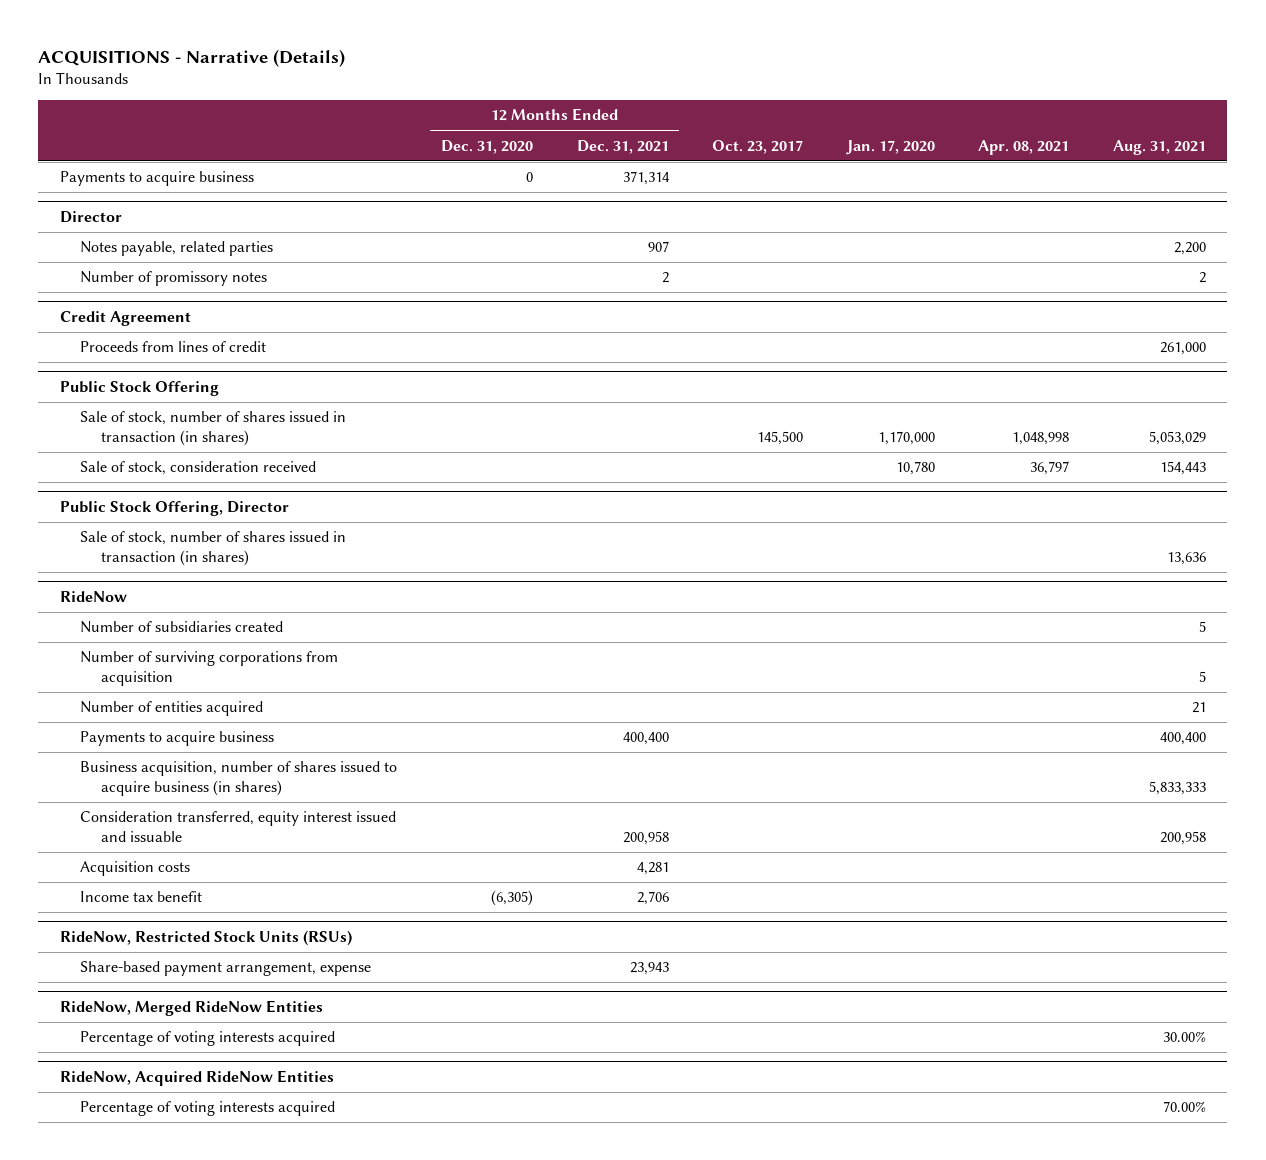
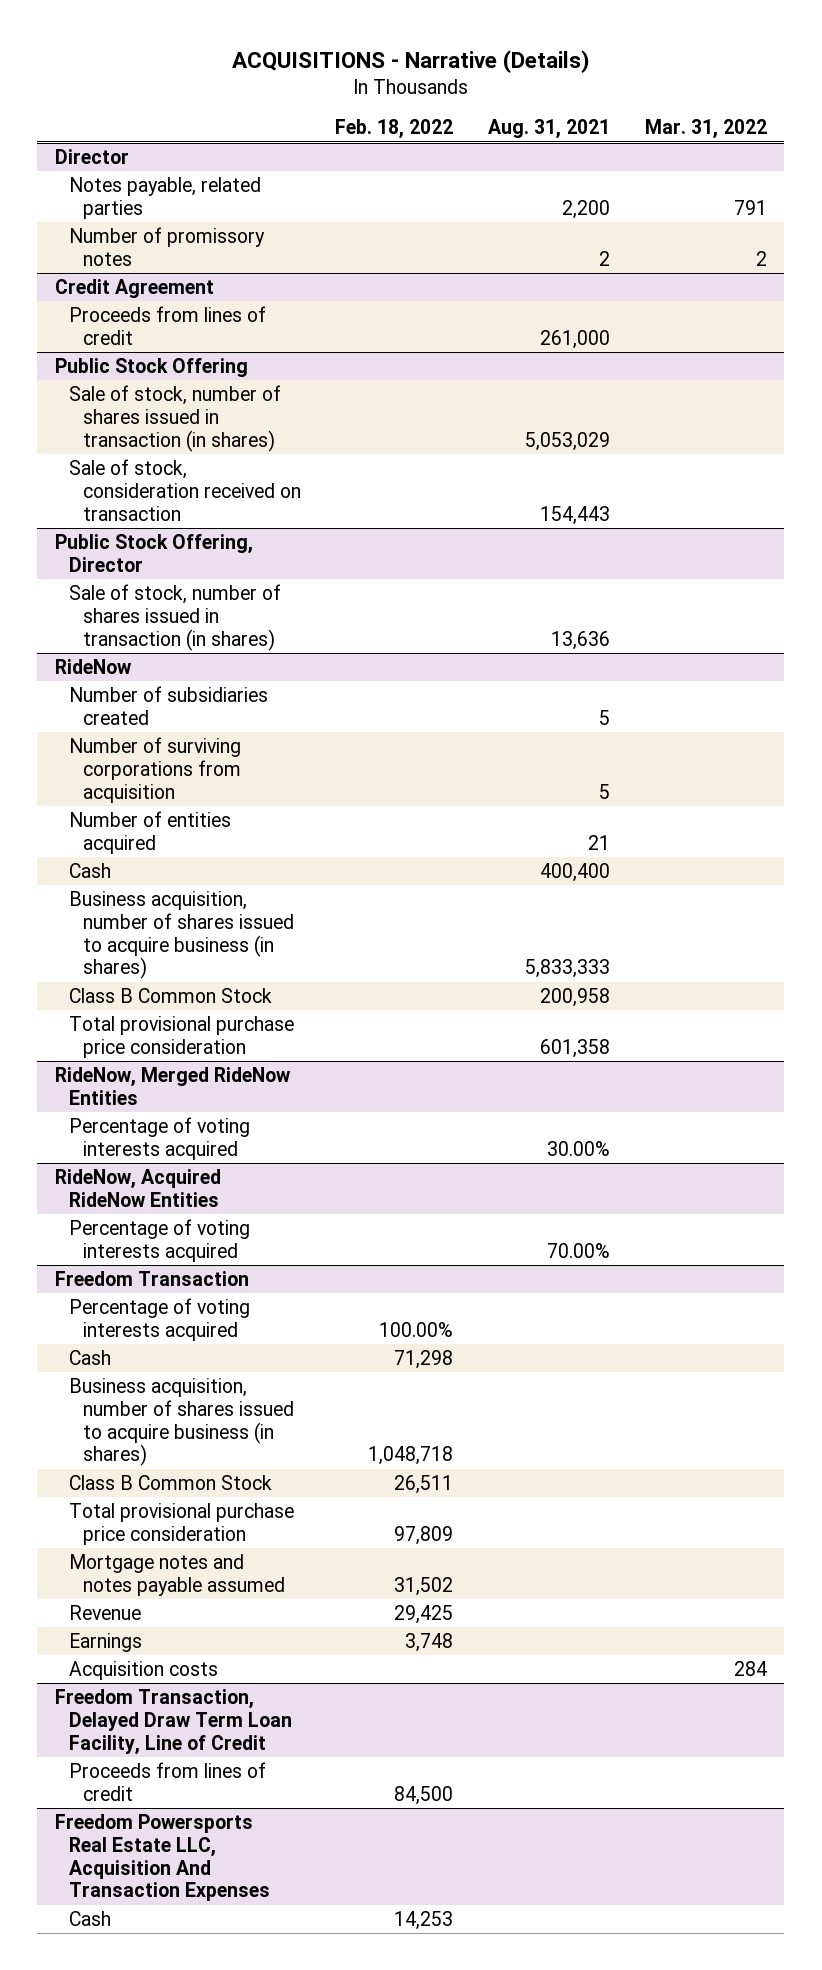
- | 12 Months Ended Dec. 31, 2020 | 12 Months Ended Dec. 31, 2021 | Oct. 23, 2017 | Jan. 17, 2020 | Apr. 08, 2021 | Aug. 31, 2021
+ | Feb. 18, 2022 | Aug. 31, 2021 | Mar. 31, 2022
- Payments to acquire business | 0 | 371,314 | | | |
@ Public Stock Offering
- Sale of stock, consideration received | | | | 10,780 | 36,797 | 154,443
+ Sale of stock, consideration received on transaction | | 154,443 |
@ RideNow
- Payments to acquire business | | 400,400 | | | | 400,400
+ Cash | | 400,400 |
- Consideration transferred, equity interest issued and issuable | | 200,958 | | | | 200,958
- Acquisition costs | | 4,281 | | | |
- Income tax benefit | (6,305) | 2,706 | | | |
- RideNow, Restricted Stock Units (RSUs)
- Share-based payment arrangement, expense | | 23,943 | | | |
@ RideNow
+ Class B Common Stock | | 200,958 |
+ Total provisional purchase price consideration | | 601,358 |
+ Freedom Transaction
+ Percentage of voting interests acquired | 100.00% | |
+ Cash | 71,298 | |
+ Business acquisition, number of shares issued to acquire business (in shares) | 1,048,718 | |
+ Class B Common Stock | 26,511 | |
+ Total provisional purchase price consideration | 97,809 | |
+ Mortgage notes and notes payable assumed | 31,502 | |
+ Revenue | 29,425 | |
+ Earnings | 3,748 | |
+ Acquisition costs | | | 284
+ Freedom Transaction, Delayed Draw Term Loan Facility, Line of Credit
+ Proceeds from lines of credit | 84,500 | |
+ Freedom Powersports Real Estate LLC, Acquisition And Transaction Expenses
+ Cash | 14,253 | |

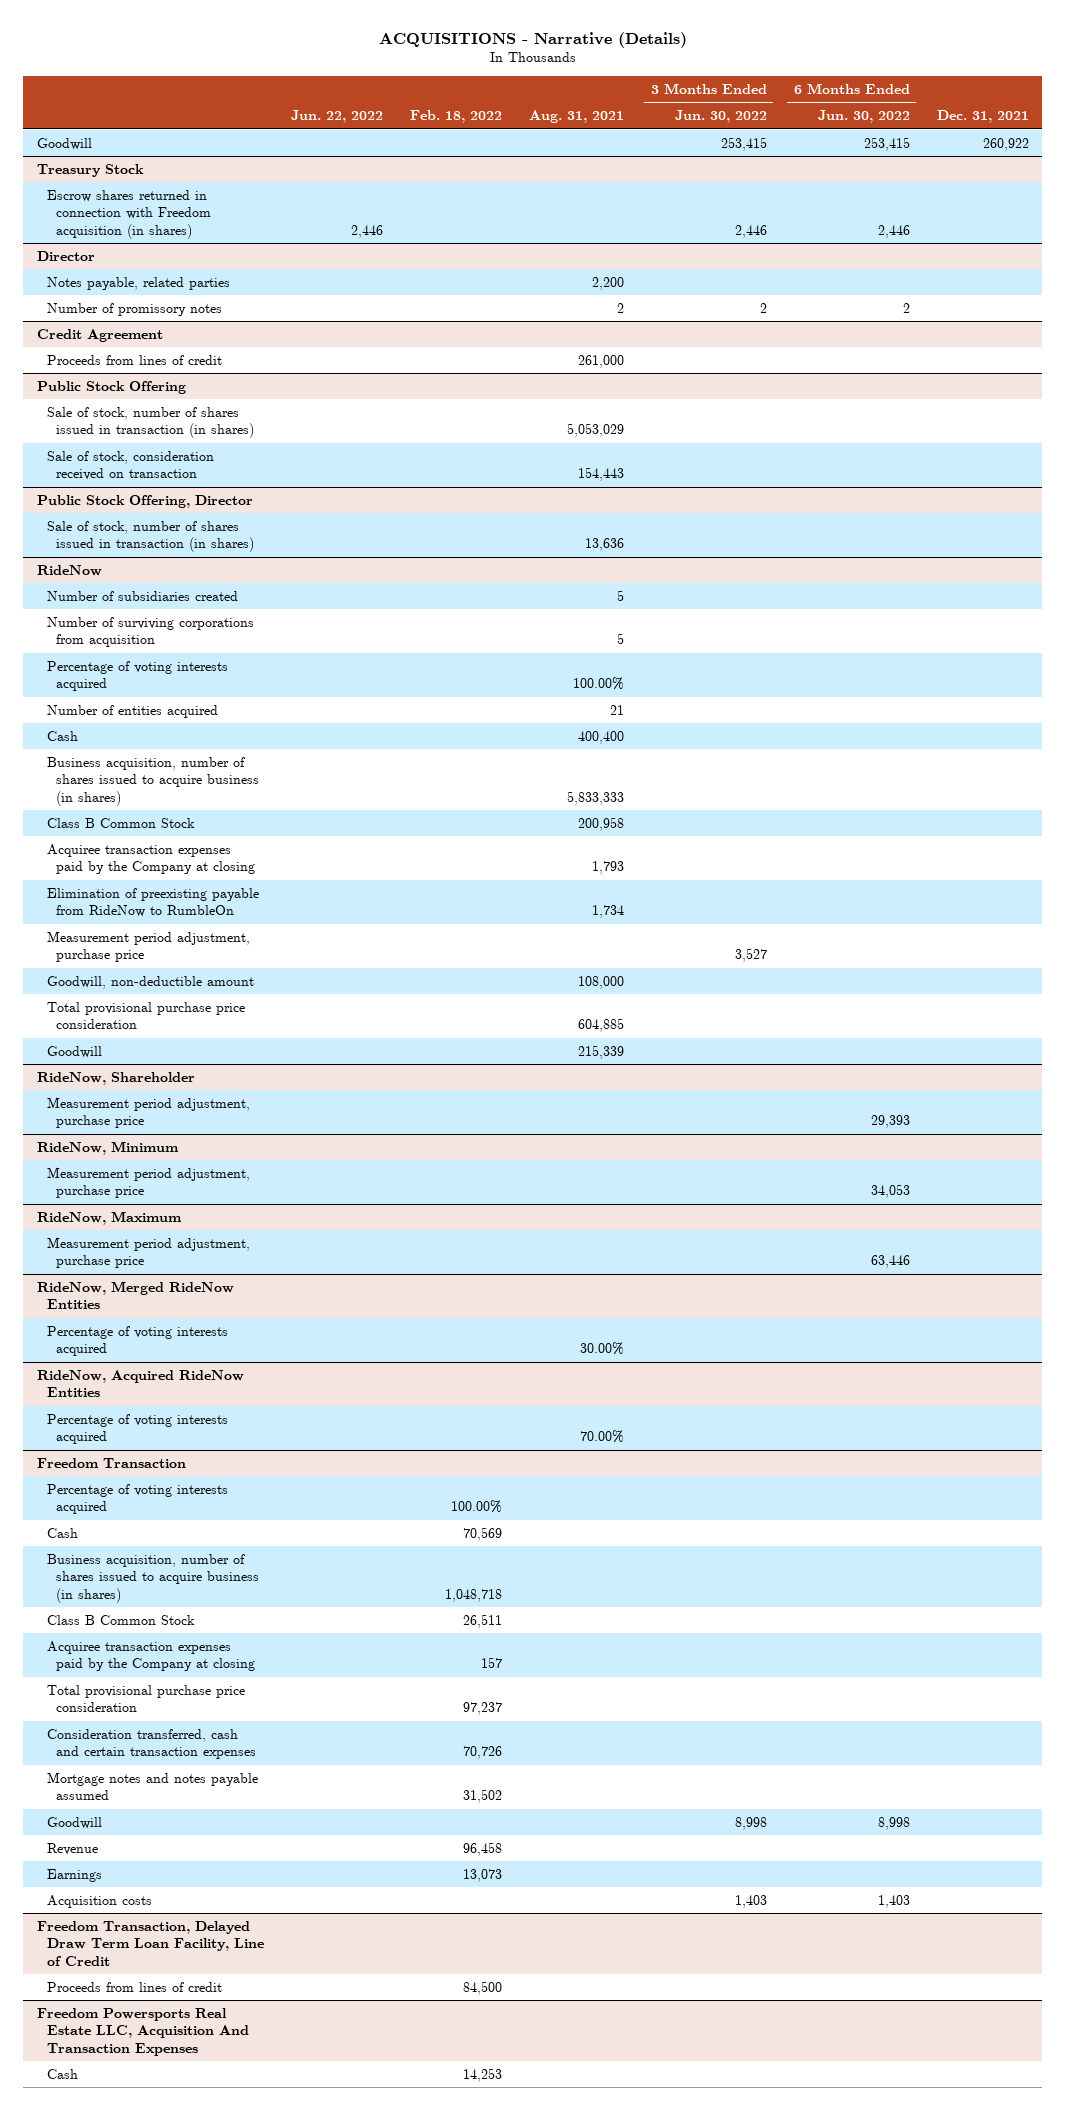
- | Feb. 18, 2022 | Aug. 31, 2021 | Mar. 31, 2022
+ | Jun. 22, 2022 | Feb. 18, 2022 | Aug. 31, 2021 | 3 Months Ended Jun. 30, 2022 | 6 Months Ended Jun. 30, 2022 | Dec. 31, 2021
+ Goodwill | | | | 253,415 | 253,415 | 260,922
+ Treasury Stock
+ Escrow shares returned in connection with Freedom acquisition (in shares) | 2,446 | | | 2,446 | 2,446 |
@ RideNow
+ Percentage of voting interests acquired | | | 100.00% | | |
- Total provisional purchase price consideration | | 601,358 |
+ Acquiree transaction expenses paid by the Company at closing | | | 1,793 | | |
+ Elimination of preexisting payable from RideNow to RumbleOn | | | 1,734 | | |
+ Measurement period adjustment, purchase price | | | | 3,527 | |
+ Goodwill, non-deductible amount | | | 108,000 | | |
+ Total provisional purchase price consideration | | | 604,885 | | |
+ Goodwill | | | 215,339 | | |
+ RideNow, Shareholder
+ Measurement period adjustment, purchase price | | | | | 29,393 |
+ RideNow, Minimum
+ Measurement period adjustment, purchase price | | | | | 34,053 |
+ RideNow, Maximum
+ Measurement period adjustment, purchase price | | | | | 63,446 |
@ Freedom Transaction
- Cash | 71,298 | |
+ Cash | | 70,569 | | | |
- Total provisional purchase price consideration | 97,809 | |
+ Acquiree transaction expenses paid by the Company at closing | | 157 | | | |
+ Total provisional purchase price consideration | | 97,237 | | | |
+ Consideration transferred, cash and certain transaction expenses | | 70,726 | | | |
- Revenue | 29,425 | |
- Earnings | 3,748 | |
+ Goodwill | | | | 8,998 | 8,998 |
+ Revenue | | 96,458 | | | |
+ Earnings | | 13,073 | | | |

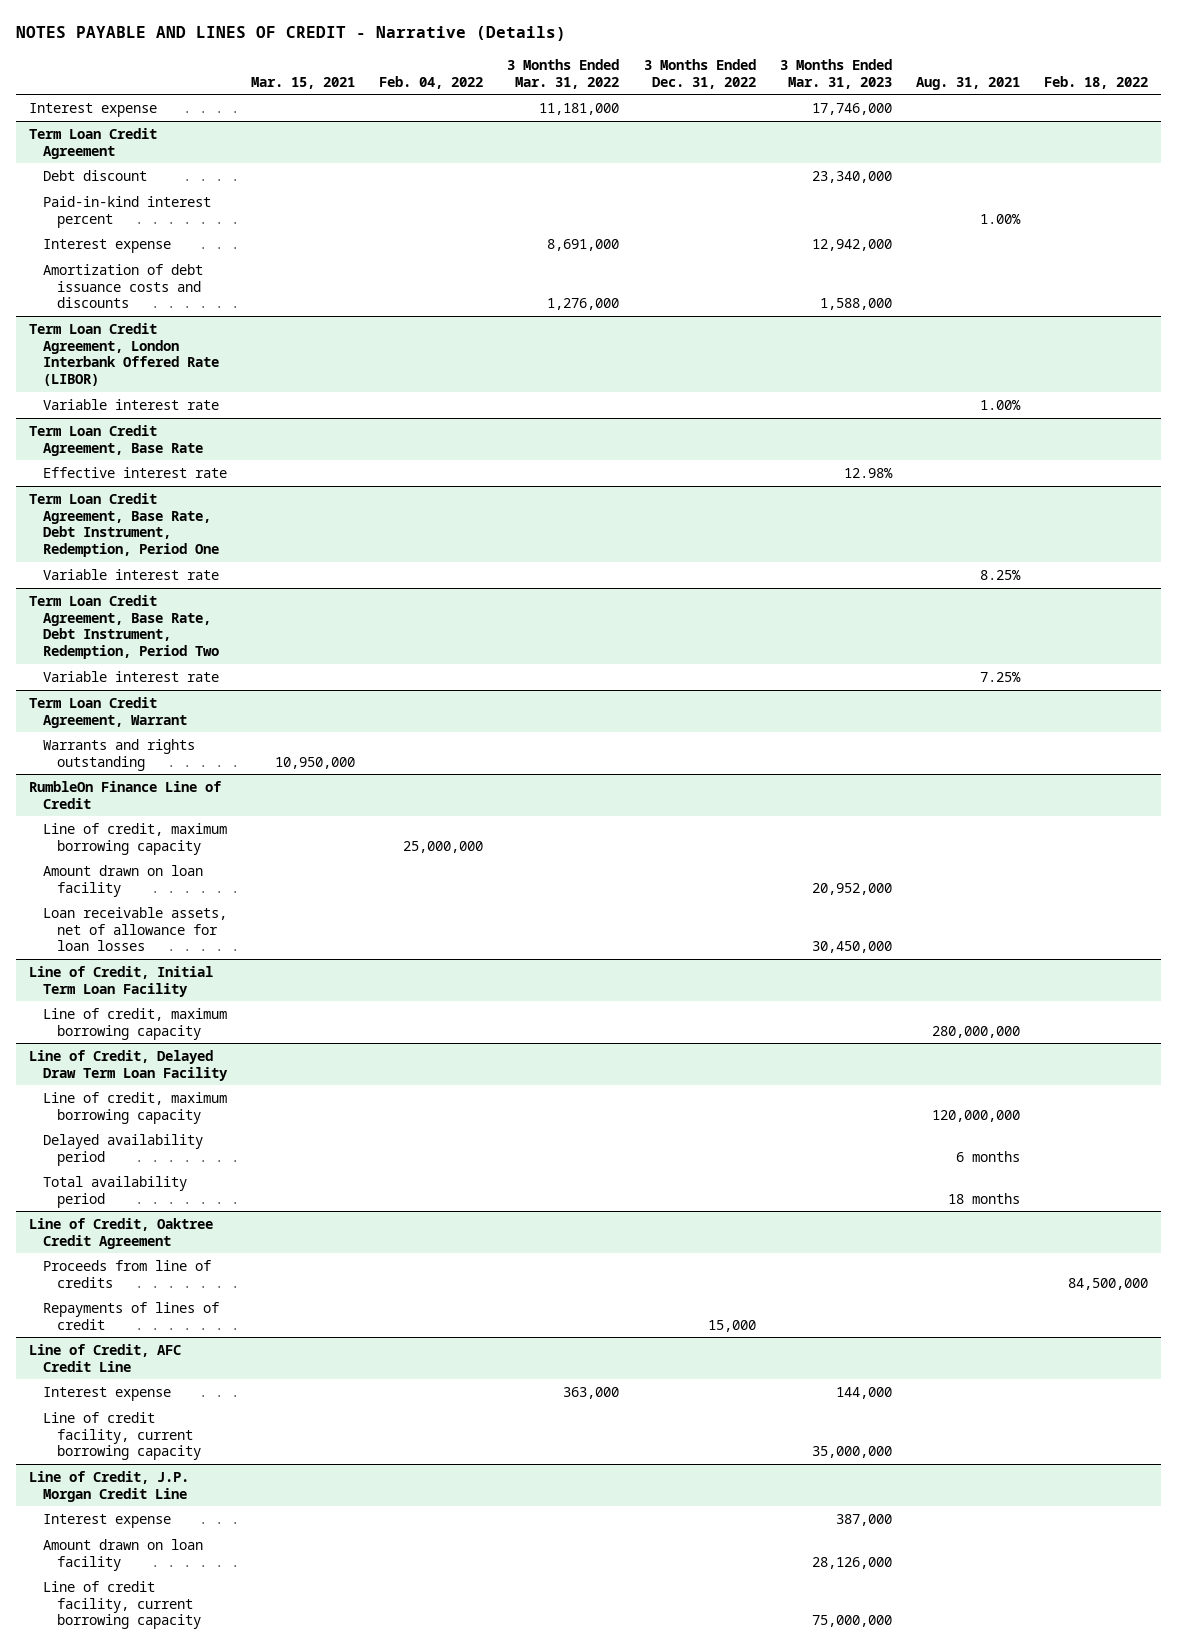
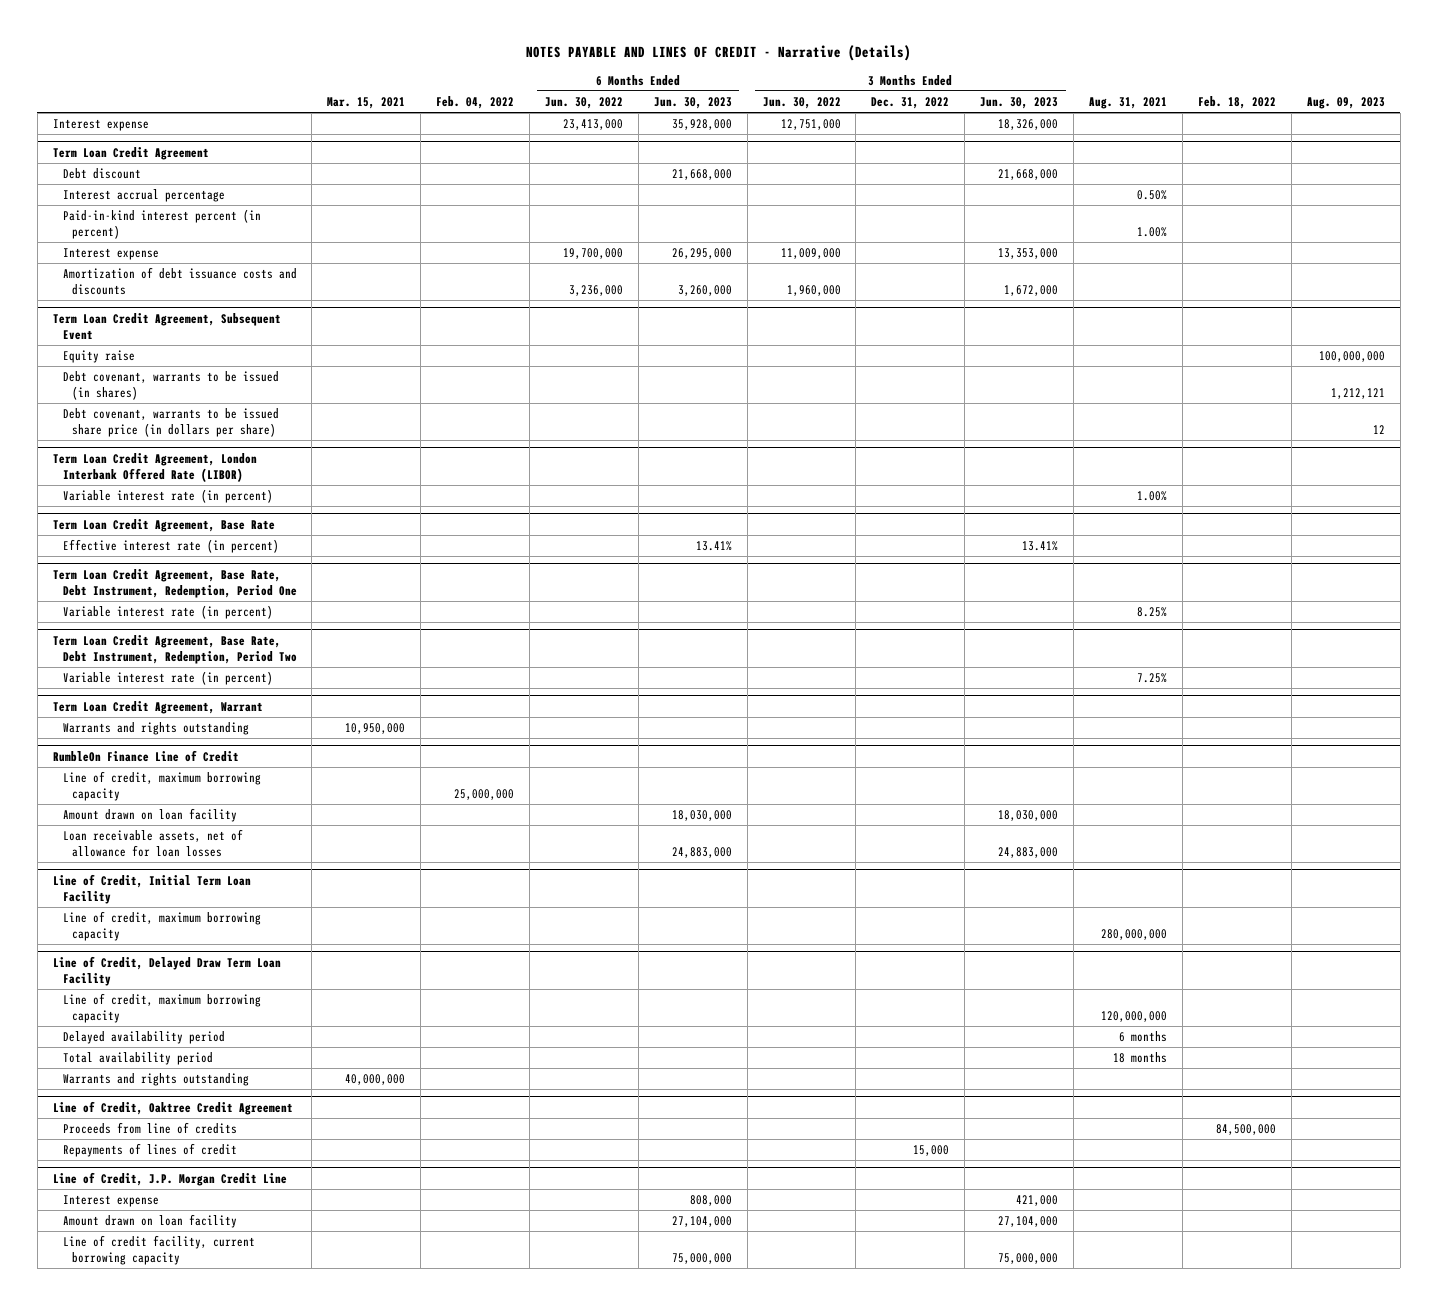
- | Mar. 15, 2021 | Feb. 04, 2022 | 3 Months Ended Mar. 31, 2022 | 3 Months Ended Dec. 31, 2022 | 3 Months Ended Mar. 31, 2023 | Aug. 31, 2021 | Feb. 18, 2022
+ | Mar. 15, 2021 | Feb. 04, 2022 | 6 Months Ended Jun. 30, 2022 | 6 Months Ended Jun. 30, 2023 | 3 Months Ended Jun. 30, 2022 | 3 Months Ended Dec. 31, 2022 | 3 Months Ended Jun. 30, 2023 | Aug. 31, 2021 | Feb. 18, 2022 | Aug. 09, 2023
@ Term Loan Credit Agreement
- Paid-in-kind interest percent | | | | | | 1.00% |
+ Interest accrual percentage | | | | | | | | 0.50% | |
+ Paid-in-kind interest percent (in percent) | | | | | | | | 1.00% | |
+ Term Loan Credit Agreement, Subsequent Event
+ Equity raise | | | | | | | | | | 100,000,000
+ Debt covenant, warrants to be issued (in shares) | | | | | | | | | | 1,212,121
+ Debt covenant, warrants to be issued share price (in dollars per share) | | | | | | | | | | 12
@ Term Loan Credit Agreement, London Interbank Offered Rate (LIBOR)
- Variable interest rate | | | | | | 1.00% |
+ Variable interest rate (in percent) | | | | | | | | 1.00% | |
@ Term Loan Credit Agreement, Base Rate
- Effective interest rate | | | | | 12.98% | |
+ Effective interest rate (in percent) | | | | 13.41% | | | 13.41% | | |
@ Term Loan Credit Agreement, Base Rate, Debt Instrument, Redemption, Period One
- Variable interest rate | | | | | | 8.25% |
+ Variable interest rate (in percent) | | | | | | | | 8.25% | |
@ Term Loan Credit Agreement, Base Rate, Debt Instrument, Redemption, Period Two
- Variable interest rate | | | | | | 7.25% |
+ Variable interest rate (in percent) | | | | | | | | 7.25% | |
@ Line of Credit, Delayed Draw Term Loan Facility
+ Warrants and rights outstanding | 40,000,000 | | | | | | | | |
- Line of Credit, AFC Credit Line
- Interest expense | | | 363,000 | | 144,000 | |
- Line of credit facility, current borrowing capacity | | | | | 35,000,000 | |

